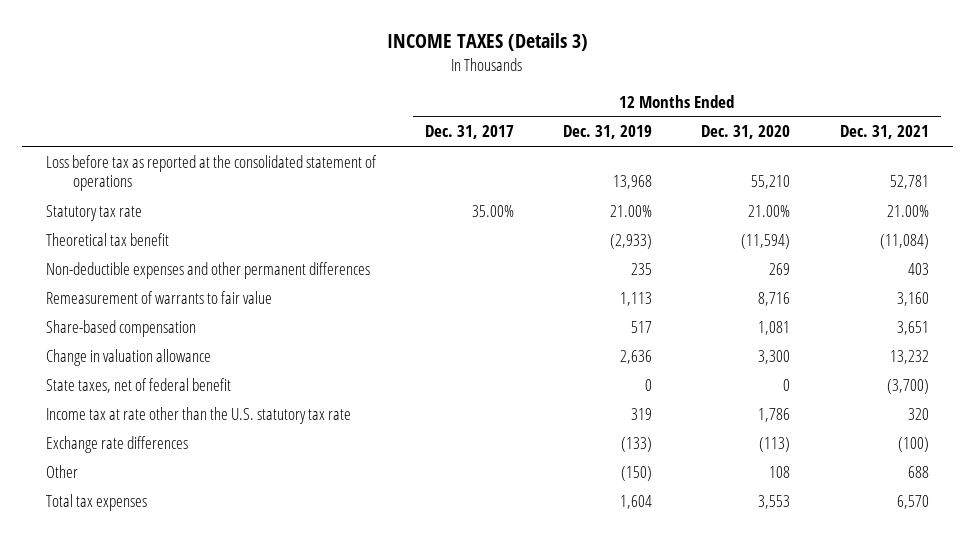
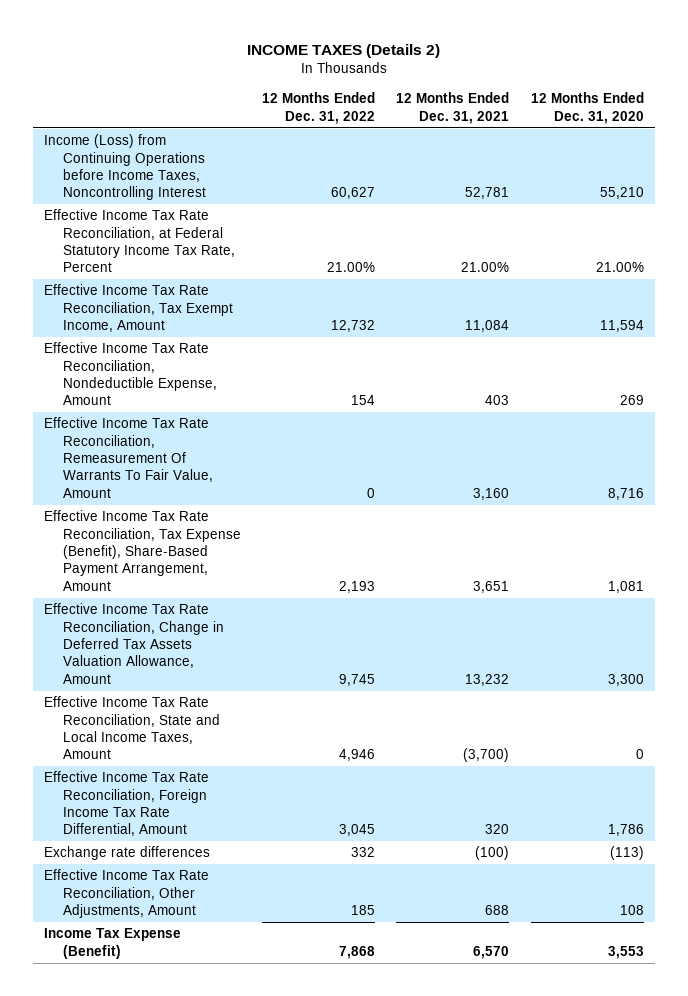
- INCOME TAXES (Details 3)
+ INCOME TAXES (Details 2)
- | 12 Months Ended Dec. 31, 2017 | 12 Months Ended Dec. 31, 2019 | 12 Months Ended Dec. 31, 2020 | 12 Months Ended Dec. 31, 2021
+ | 12 Months Ended Dec. 31, 2022 | 12 Months Ended Dec. 31, 2021 | 12 Months Ended Dec. 31, 2020
- Loss before tax as reported at the consolidated statement of operations | | 13,968 | 55,210 | 52,781
- Statutory tax rate | 35.00% | 21.00% | 21.00% | 21.00%
- Theoretical tax benefit | | (2,933) | (11,594) | (11,084)
- Non-deductible expenses and other permanent differences | | 235 | 269 | 403
- Remeasurement of warrants to fair value | | 1,113 | 8,716 | 3,160
- Share-based compensation | | 517 | 1,081 | 3,651
- Change in valuation allowance | | 2,636 | 3,300 | 13,232
- State taxes, net of federal benefit | | 0 | 0 | (3,700)
- Income tax at rate other than the U.S. statutory tax rate | | 319 | 1,786 | 320
+ Income (Loss) from Continuing Operations before Income Taxes, Noncontrolling Interest | 60,627 | 52,781 | 55,210
+ Effective Income Tax Rate Reconciliation, at Federal Statutory Income Tax Rate, Percent | 21.00% | 21.00% | 21.00%
+ Effective Income Tax Rate Reconciliation, Tax Exempt Income, Amount | 12,732 | 11,084 | 11,594
+ Effective Income Tax Rate Reconciliation, Nondeductible Expense, Amount | 154 | 403 | 269
+ Effective Income Tax Rate Reconciliation, Remeasurement Of Warrants To Fair Value, Amount | 0 | 3,160 | 8,716
+ Effective Income Tax Rate Reconciliation, Tax Expense (Benefit), Share-Based Payment Arrangement, Amount | 2,193 | 3,651 | 1,081
+ Effective Income Tax Rate Reconciliation, Change in Deferred Tax Assets Valuation Allowance, Amount | 9,745 | 13,232 | 3,300
+ Effective Income Tax Rate Reconciliation, State and Local Income Taxes, Amount | 4,946 | (3,700) | 0
+ Effective Income Tax Rate Reconciliation, Foreign Income Tax Rate Differential, Amount | 3,045 | 320 | 1,786
- Other | | (150) | 108 | 688
- Total tax expenses | | 1,604 | 3,553 | 6,570
+ Effective Income Tax Rate Reconciliation, Other Adjustments, Amount | 185 | 688 | 108
+ Income Tax Expense (Benefit) | 7,868 | 6,570 | 3,553

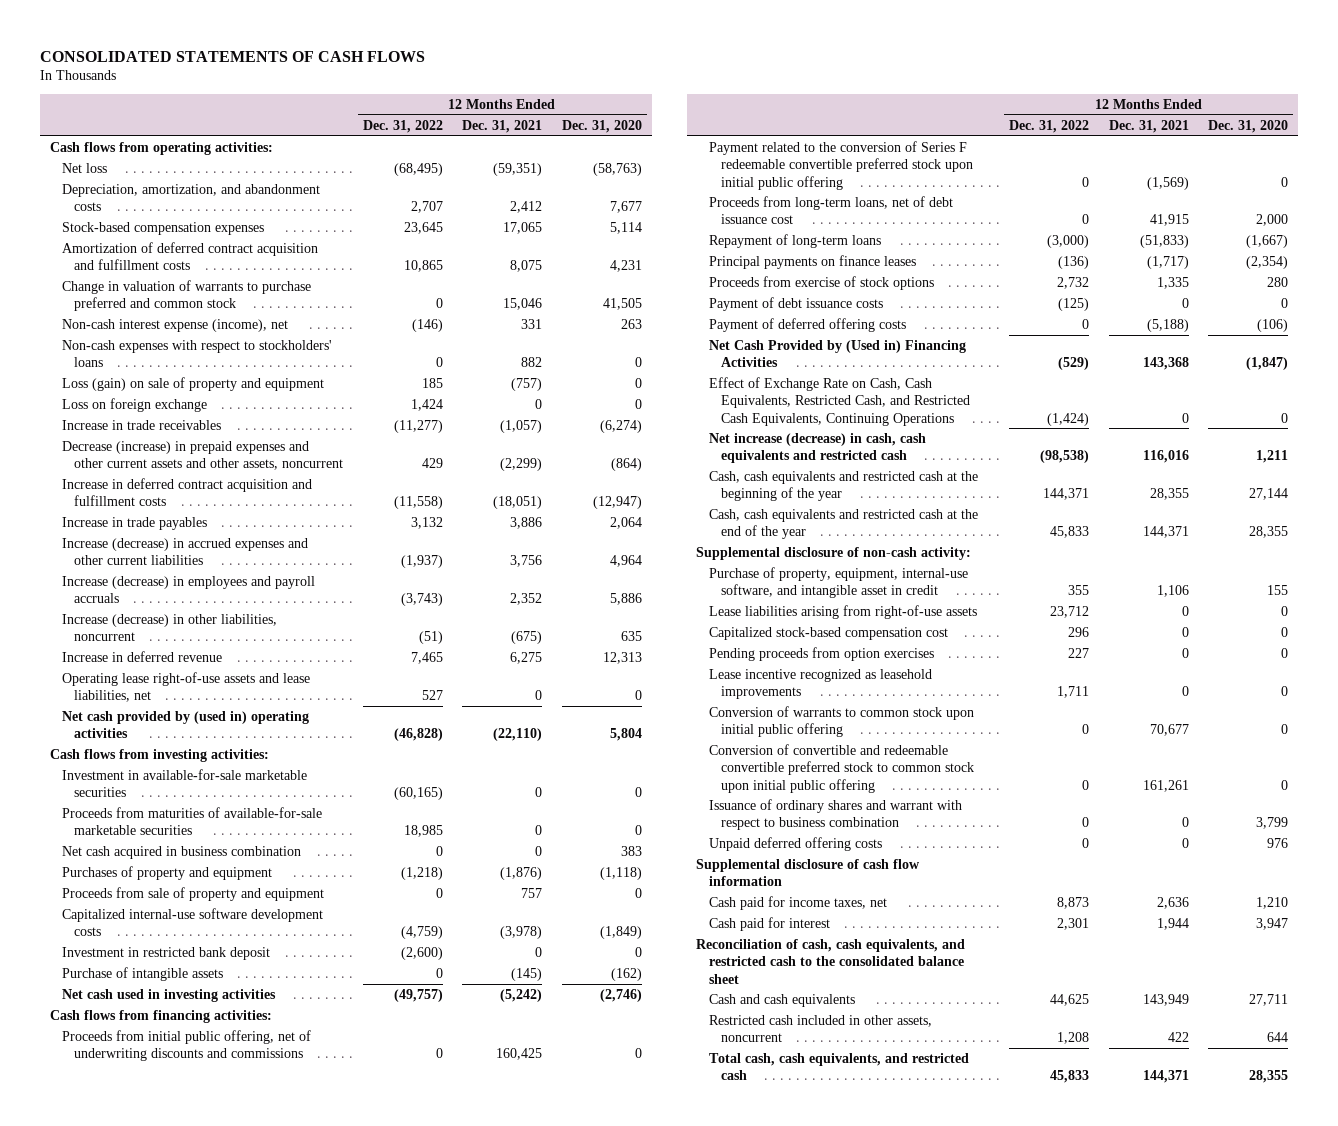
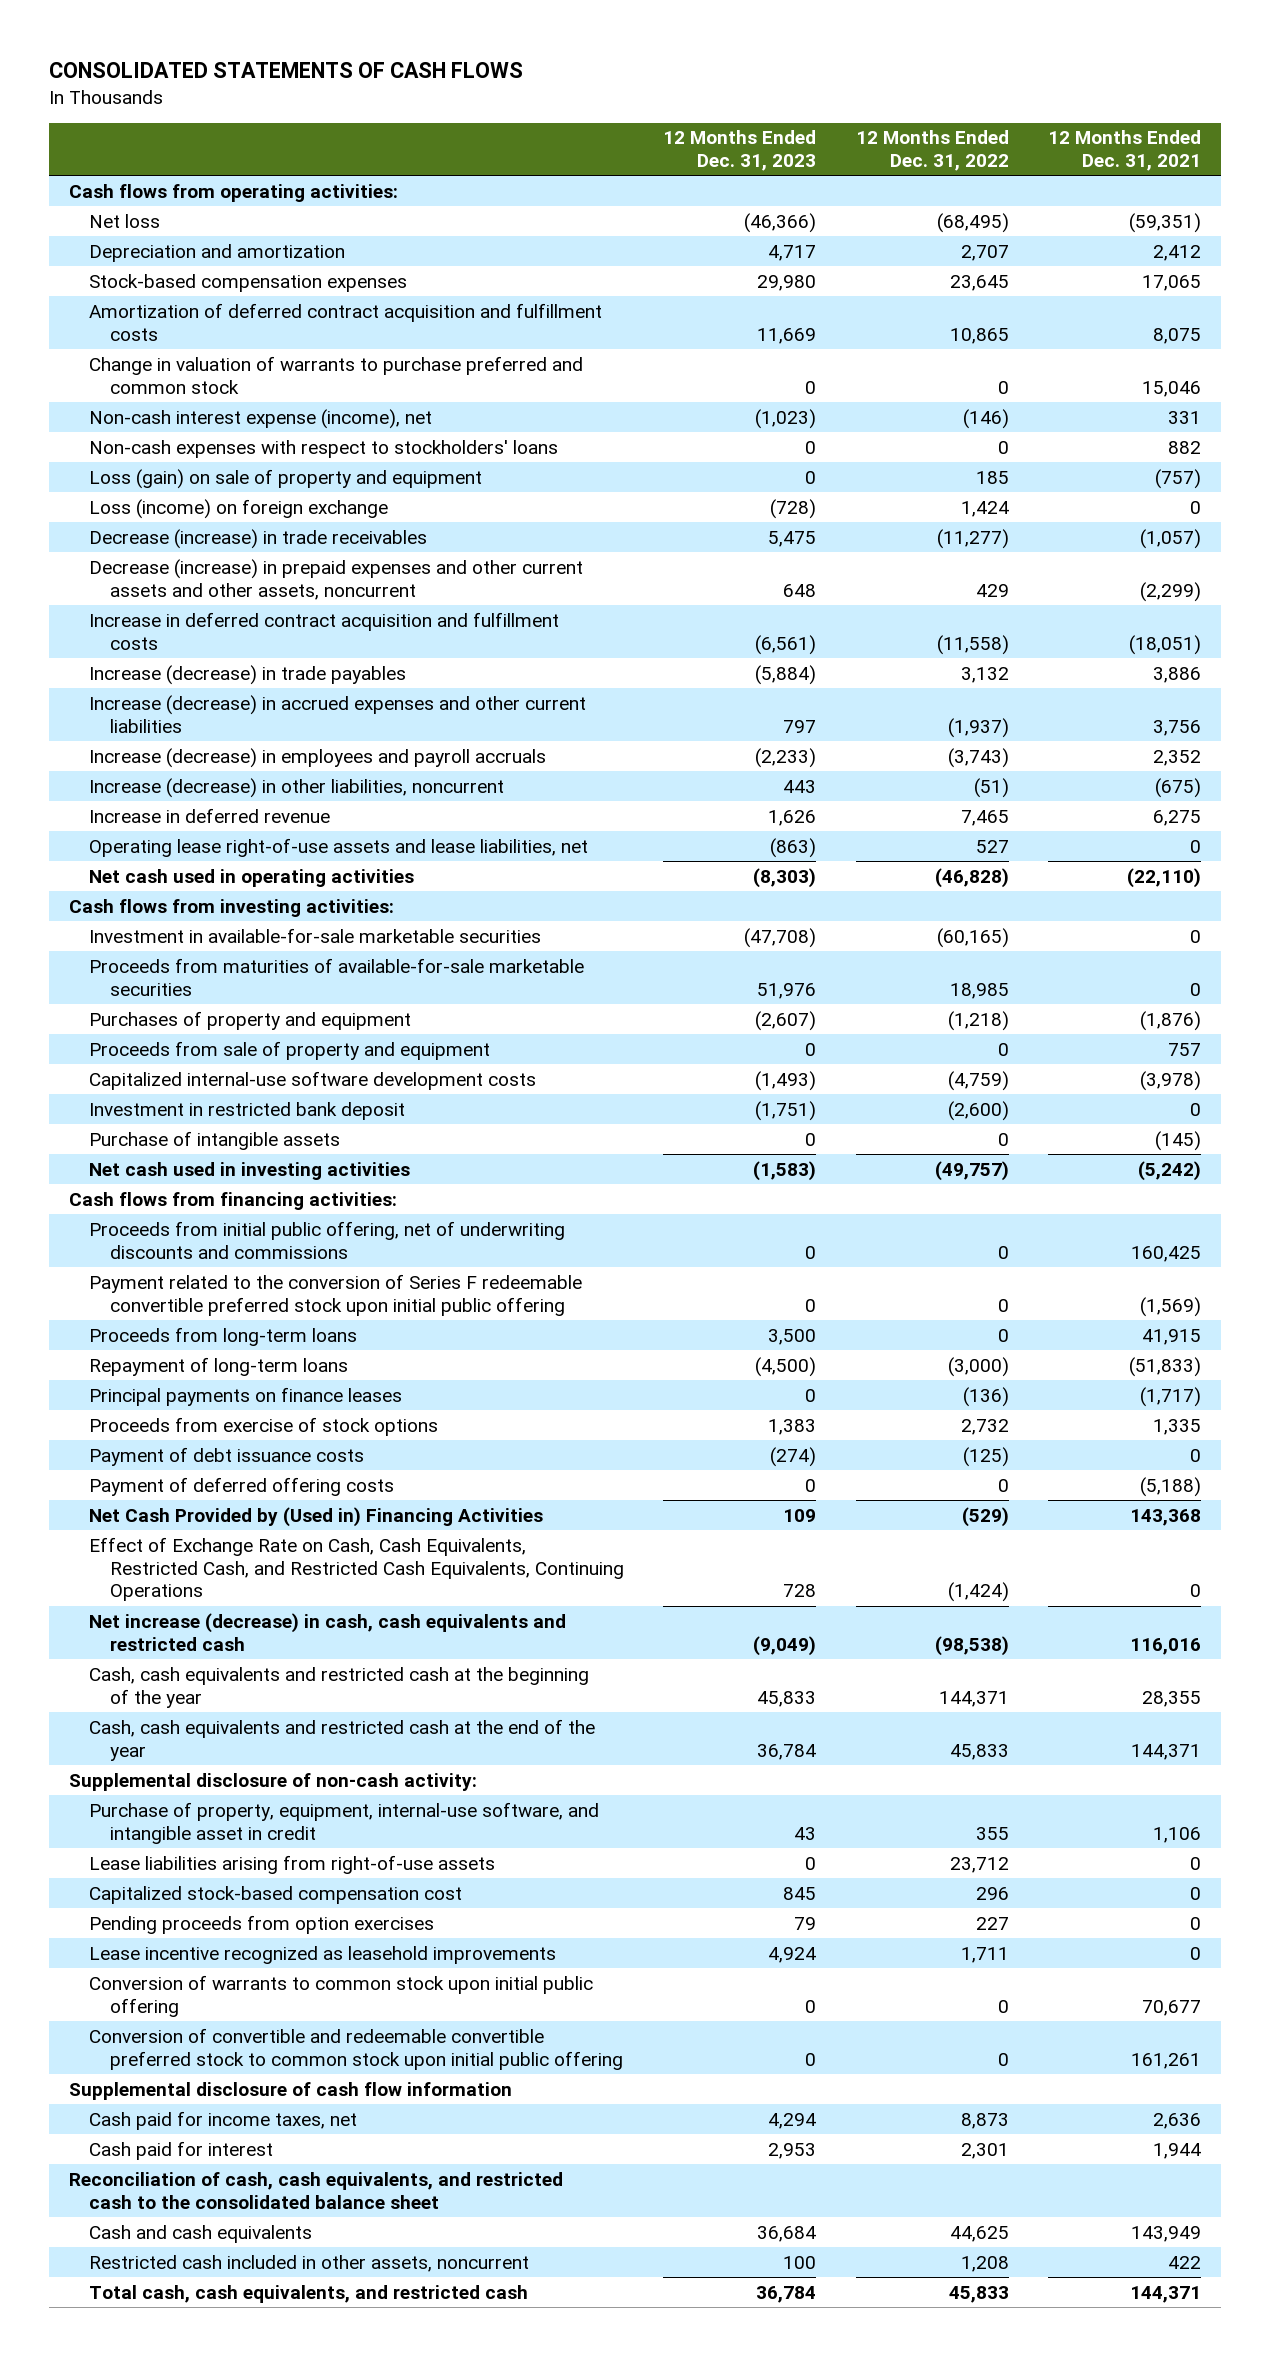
- | 12 Months Ended Dec. 31, 2022 | 12 Months Ended Dec. 31, 2021 | 12 Months Ended Dec. 31, 2020
+ | 12 Months Ended Dec. 31, 2023 | 12 Months Ended Dec. 31, 2022 | 12 Months Ended Dec. 31, 2021
- Depreciation, amortization, and abandonment costs | 2,707 | 2,412 | 7,677
+ Depreciation and amortization | 4,717 | 2,707 | 2,412
- Loss on foreign exchange | 1,424 | 0 | 0
- Increase in trade receivables | (11,277) | (1,057) | (6,274)
+ Loss (income) on foreign exchange | (728) | 1,424 | 0
+ Decrease (increase) in trade receivables | 5,475 | (11,277) | (1,057)
- Increase in trade payables | 3,132 | 3,886 | 2,064
+ Increase (decrease) in trade payables | (5,884) | 3,132 | 3,886
- Net cash provided by (used in) operating activities | (46,828) | (22,110) | 5,804
+ Net cash used in operating activities | (8,303) | (46,828) | (22,110)
- Net cash acquired in business combination | 0 | 0 | 383
- Proceeds from long-term loans, net of debt issuance cost | 0 | 41,915 | 2,000
+ Proceeds from long-term loans | 3,500 | 0 | 41,915
- Issuance of ordinary shares and warrant with respect to business combination | 0 | 0 | 3,799
- Unpaid deferred offering costs | 0 | 0 | 976

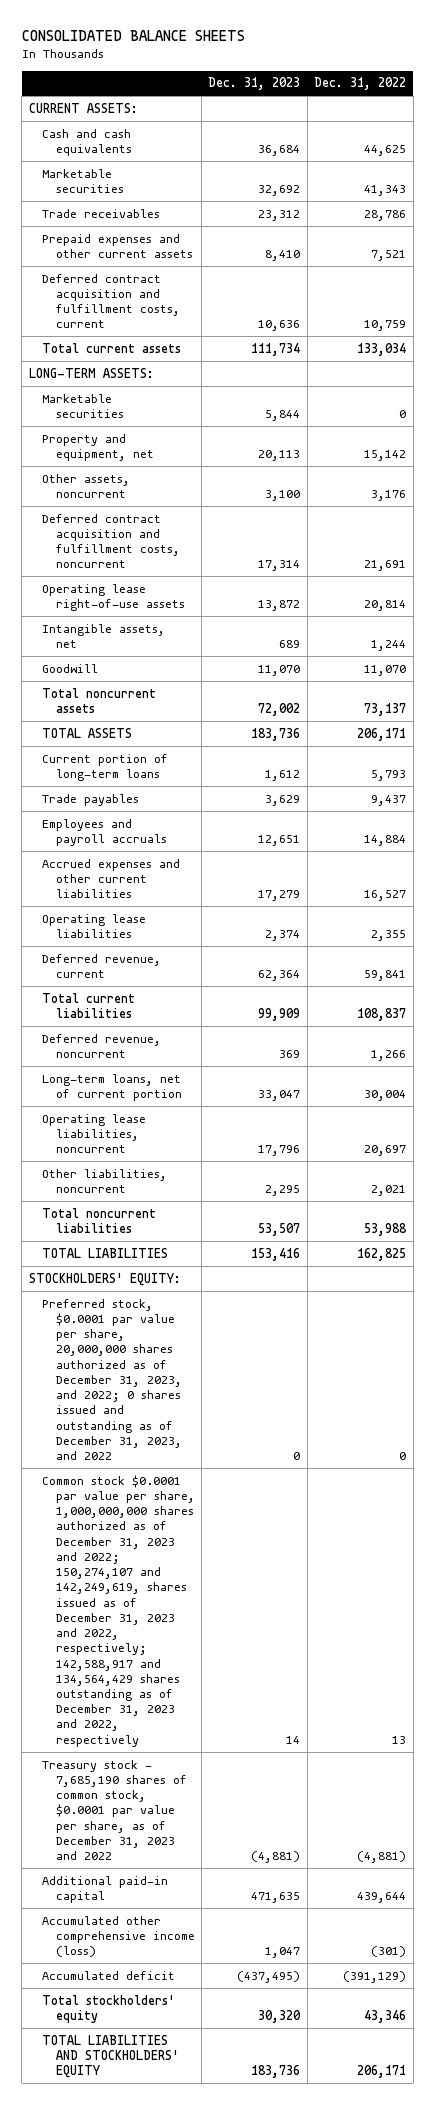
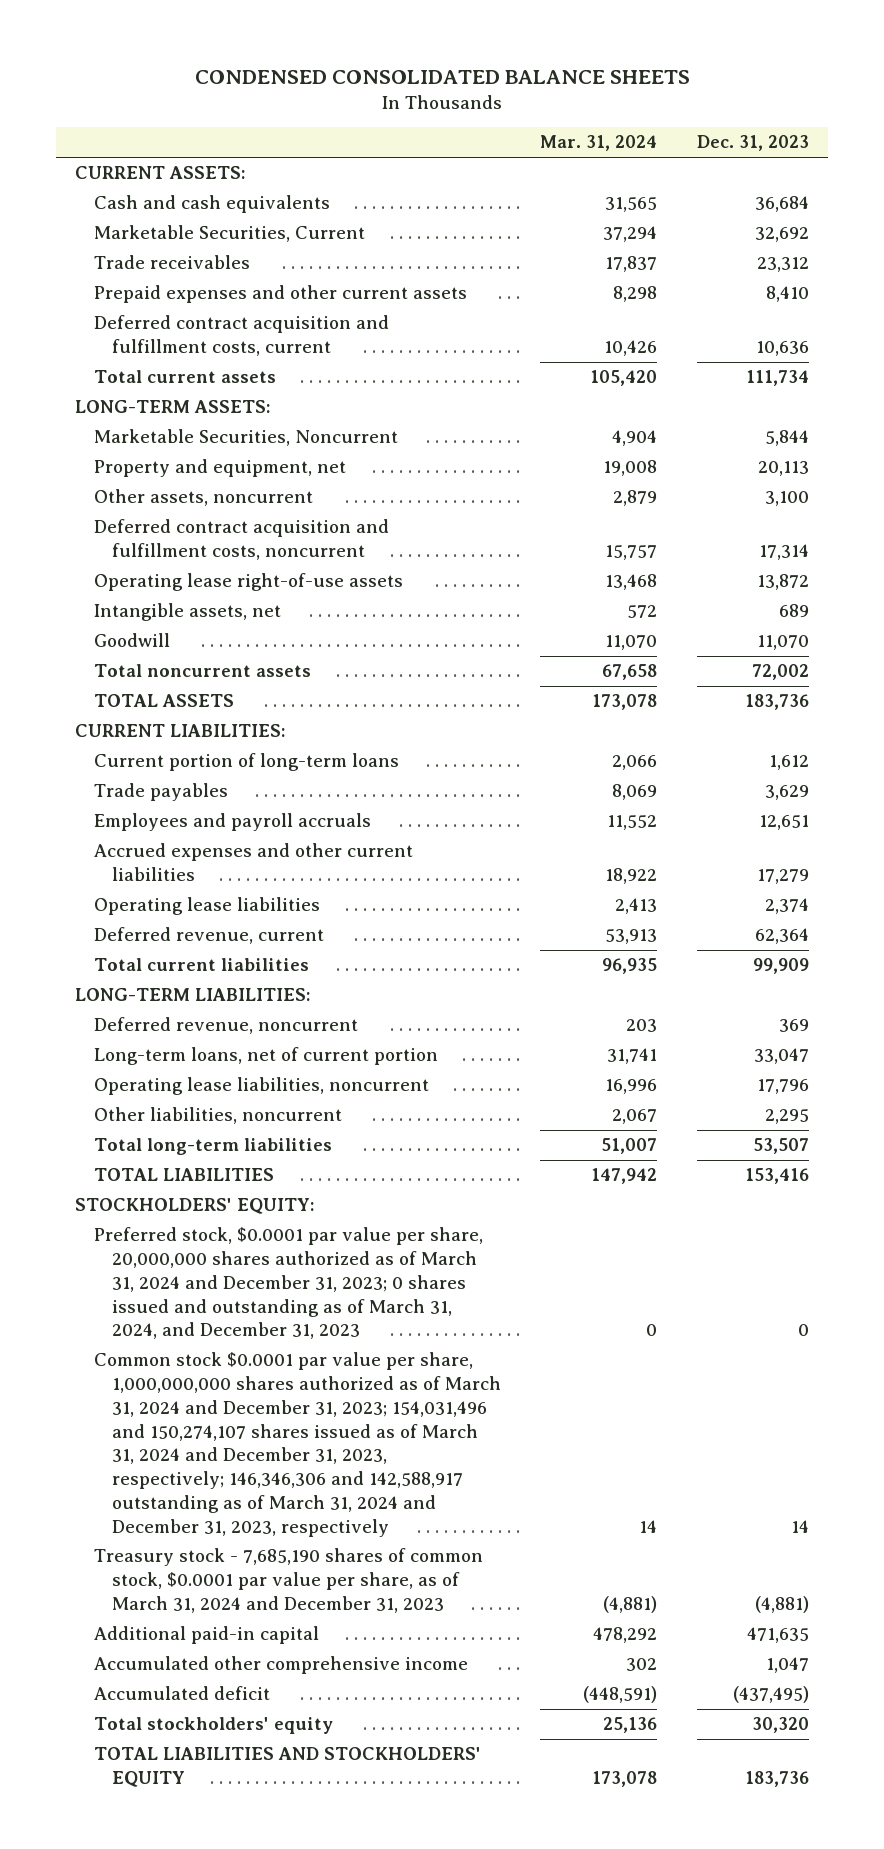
- CONSOLIDATED BALANCE SHEETS
+ CONDENSED CONSOLIDATED BALANCE SHEETS
- | Dec. 31, 2023 | Dec. 31, 2022
+ | Mar. 31, 2024 | Dec. 31, 2023
- Marketable securities | 32,692 | 41,343
+ Marketable Securities, Current | 37,294 | 32,692
- Marketable securities | 5,844 | 0
+ Marketable Securities, Noncurrent | 4,904 | 5,844
+ CURRENT LIABILITIES:
+ LONG-TERM LIABILITIES:
- Total noncurrent liabilities | 53,507 | 53,988
+ Total long-term liabilities | 51,007 | 53,507
- Preferred stock, $0.0001 par value per share, 20,000,000 shares authorized as of December 31, 2023, and 2022; 0 shares issued and outstanding as of December 31, 2023, and 2022 | 0 | 0
- Common stock $0.0001 par value per share, 1,000,000,000 shares authorized as of December 31, 2023 and 2022; 150,274,107 and 142,249,619, shares issued as of December 31, 2023 and 2022, respectively; 142,588,917 and 134,564,429 shares outstanding as of December 31, 2023 and 2022, respectively | 14 | 13
- Treasury stock - 7,685,190 shares of common stock, $0.0001 par value per share, as of December 31, 2023 and 2022 | (4,881) | (4,881)
+ Preferred stock, $0.0001 par value per share, 20,000,000 shares authorized as of March 31, 2024 and December 31, 2023; 0 shares issued and outstanding as of March 31, 2024, and December 31, 2023 | 0 | 0
+ Common stock $0.0001 par value per share, 1,000,000,000 shares authorized as of March 31, 2024 and December 31, 2023; 154,031,496 and 150,274,107 shares issued as of March 31, 2024 and December 31, 2023, respectively; 146,346,306 and 142,588,917 outstanding as of March 31, 2024 and December 31, 2023, respectively | 14 | 14
+ Treasury stock - 7,685,190 shares of common stock, $0.0001 par value per share, as of March 31, 2024 and December 31, 2023 | (4,881) | (4,881)
- Accumulated other comprehensive income (loss) | 1,047 | (301)
+ Accumulated other comprehensive income | 302 | 1,047

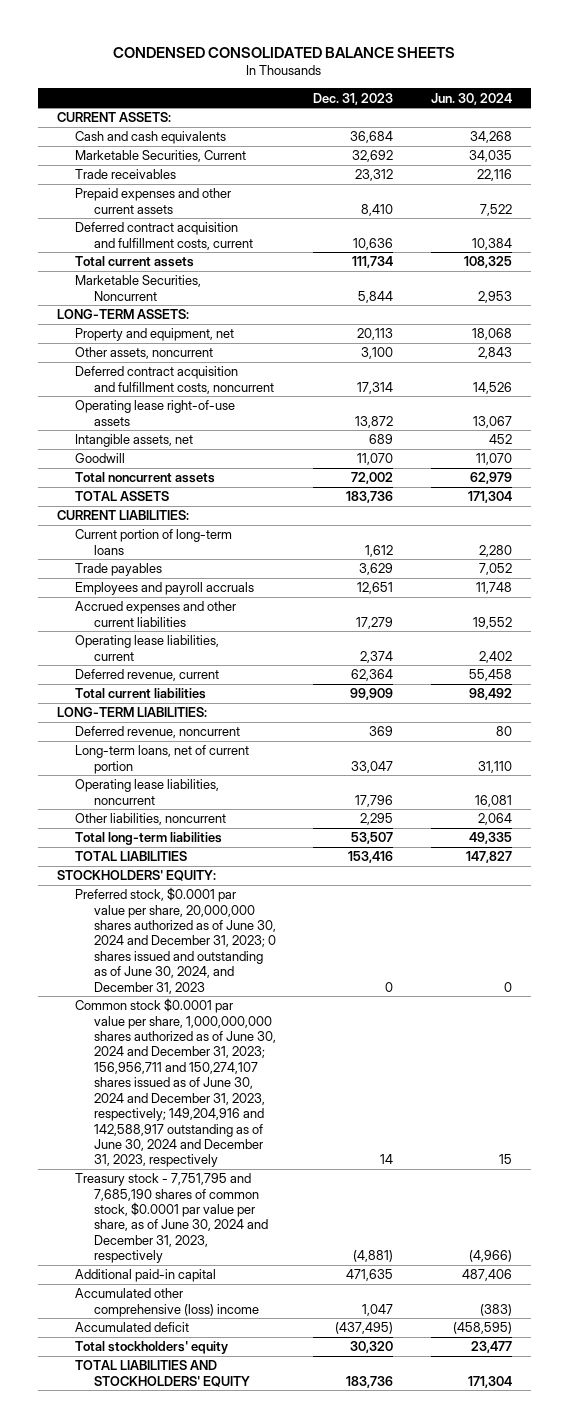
- | Mar. 31, 2024 | Dec. 31, 2023
+ | Dec. 31, 2023 | Jun. 30, 2024
moved down: LONG-TERM ASSETS:
- Operating lease liabilities | 2,413 | 2,374
+ Operating lease liabilities, current | 2,374 | 2,402
- Preferred stock, $0.0001 par value per share, 20,000,000 shares authorized as of March 31, 2024 and December 31, 2023; 0 shares issued and outstanding as of March 31, 2024, and December 31, 2023 | 0 | 0
- Common stock $0.0001 par value per share, 1,000,000,000 shares authorized as of March 31, 2024 and December 31, 2023; 154,031,496 and 150,274,107 shares issued as of March 31, 2024 and December 31, 2023, respectively; 146,346,306 and 142,588,917 outstanding as of March 31, 2024 and December 31, 2023, respectively | 14 | 14
- Treasury stock - 7,685,190 shares of common stock, $0.0001 par value per share, as of March 31, 2024 and December 31, 2023 | (4,881) | (4,881)
+ Preferred stock, $0.0001 par value per share, 20,000,000 shares authorized as of June 30, 2024 and December 31, 2023; 0 shares issued and outstanding as of June 30, 2024, and December 31, 2023 | 0 | 0
+ Common stock $0.0001 par value per share, 1,000,000,000 shares authorized as of June 30, 2024 and December 31, 2023; 156,956,711 and 150,274,107 shares issued as of June 30, 2024 and December 31, 2023, respectively; 149,204,916 and 142,588,917 outstanding as of June 30, 2024 and December 31, 2023, respectively | 14 | 15
+ Treasury stock - 7,751,795 and 7,685,190 shares of common stock, $0.0001 par value per share, as of June 30, 2024 and December 31, 2023, respectively | (4,881) | (4,966)
- Accumulated other comprehensive income | 302 | 1,047
+ Accumulated other comprehensive (loss) income | 1,047 | (383)

